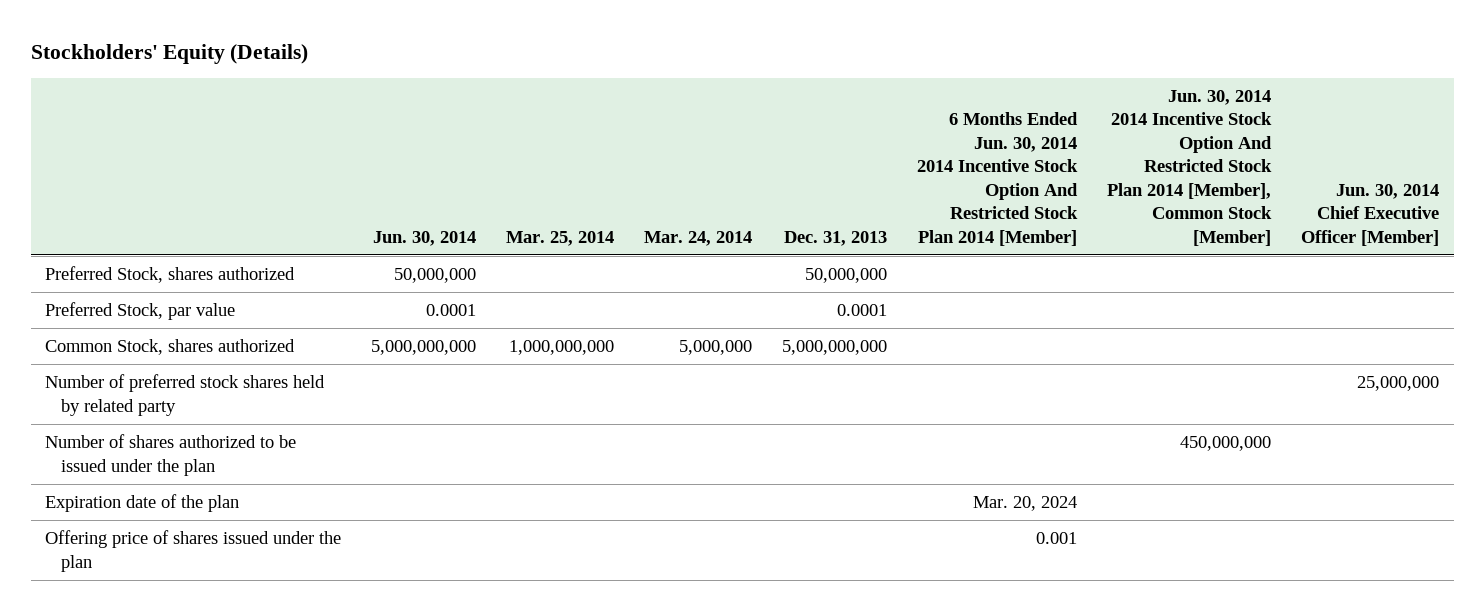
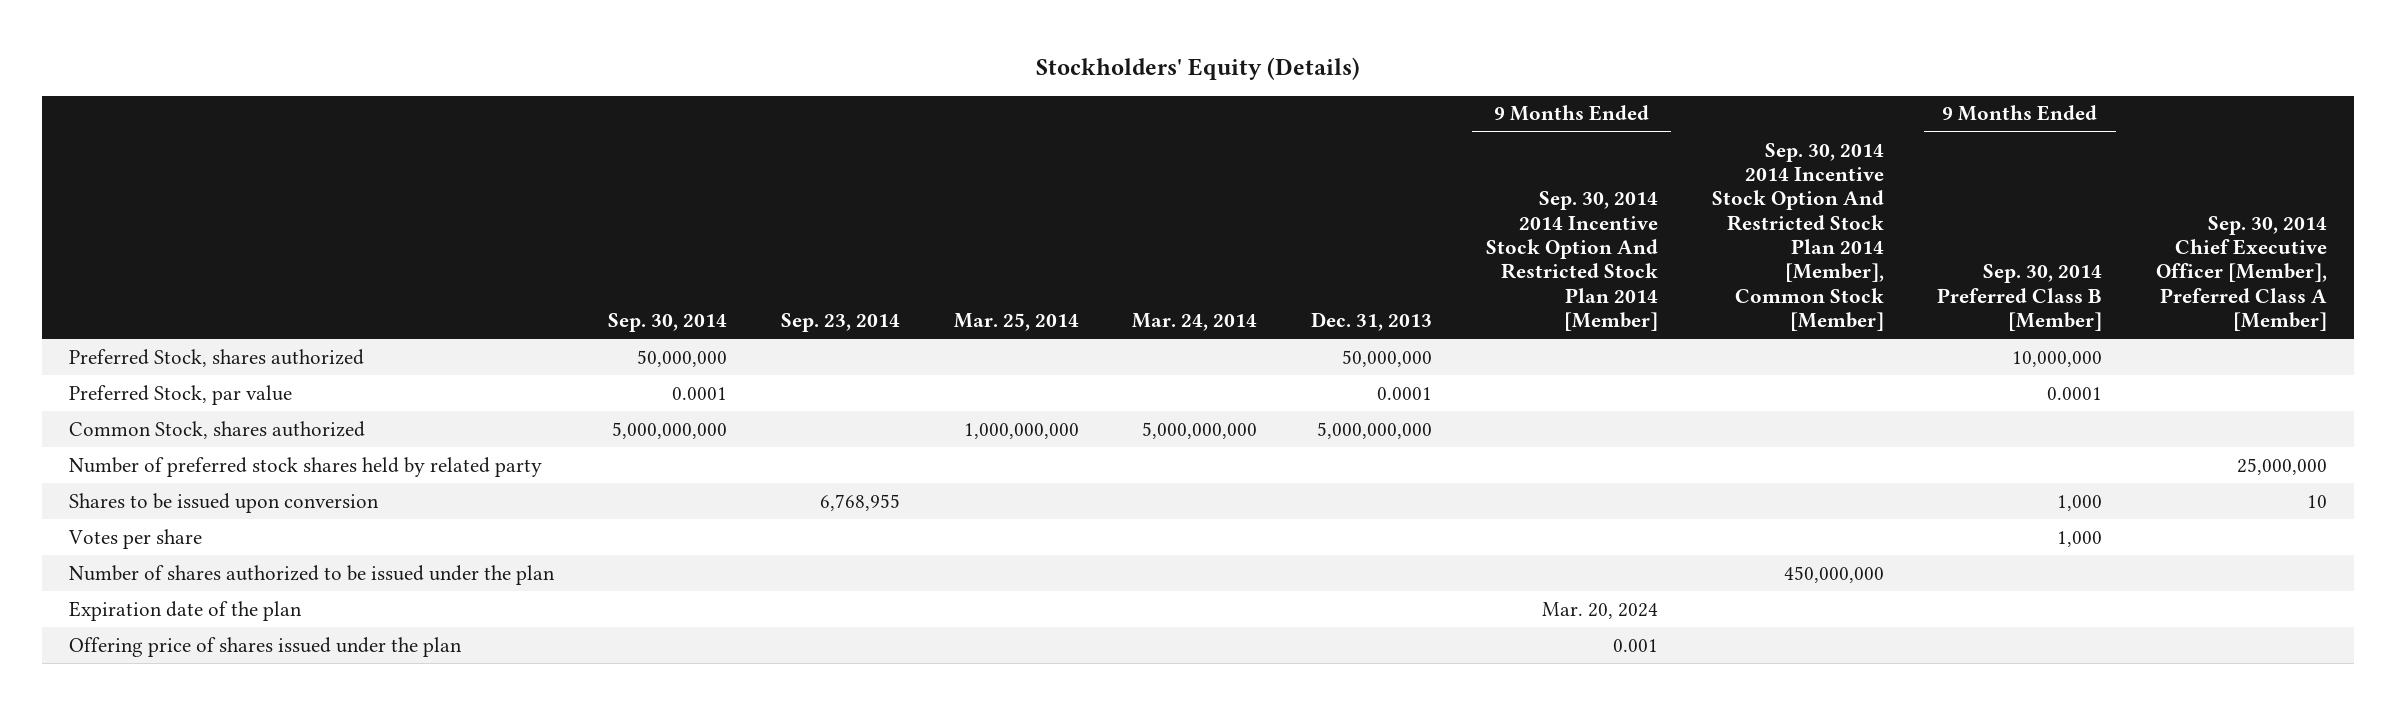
- | Jun. 30, 2014 | Mar. 25, 2014 | Mar. 24, 2014 | Dec. 31, 2013 | 6 Months Ended Jun. 30, 2014 2014 Incentive Stock Option And Restricted Stock Plan 2014 [Member] | Jun. 30, 2014 2014 Incentive Stock Option And Restricted Stock Plan 2014 [Member], Common Stock [Member] | Jun. 30, 2014 Chief Executive Officer [Member]
+ | Sep. 30, 2014 | Sep. 23, 2014 | Mar. 25, 2014 | Mar. 24, 2014 | Dec. 31, 2013 | 9 Months Ended Sep. 30, 2014 2014 Incentive Stock Option And Restricted Stock Plan 2014 [Member] | Sep. 30, 2014 2014 Incentive Stock Option And Restricted Stock Plan 2014 [Member], Common Stock [Member] | 9 Months Ended Sep. 30, 2014 Preferred Class B [Member] | Sep. 30, 2014 Chief Executive Officer [Member], Preferred Class A [Member]
- Common Stock, shares authorized | 5,000,000,000 | 1,000,000,000 | 5,000,000 | 5,000,000,000 | | |
+ Common Stock, shares authorized | 5,000,000,000 | | 1,000,000,000 | 5,000,000,000 | 5,000,000,000 | | | |
+ Shares to be issued upon conversion | | 6,768,955 | | | | | | 1,000 | 10
+ Votes per share | | | | | | | | 1,000 |

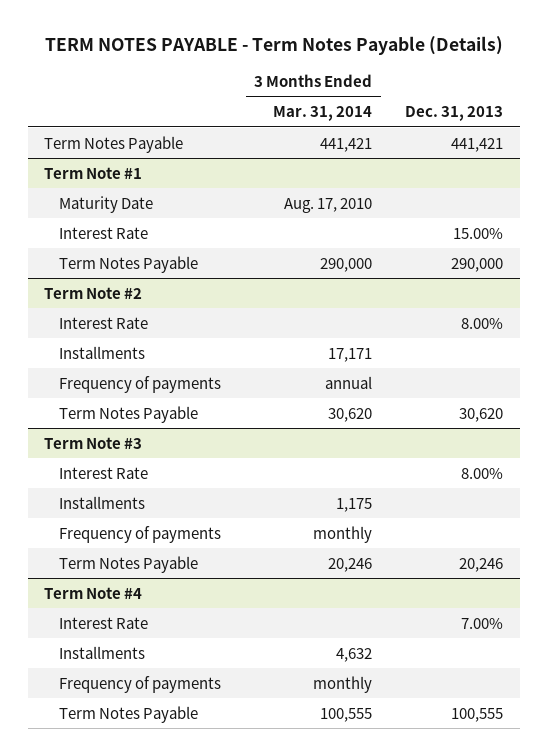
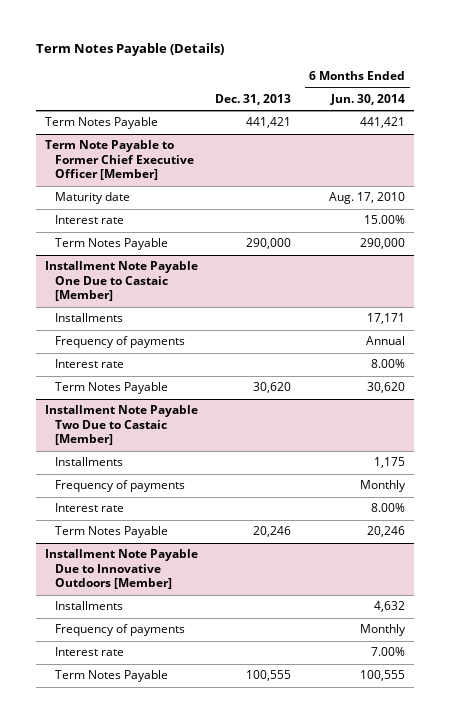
- TERM NOTES PAYABLE - Term Notes Payable (Details)
+ Term Notes Payable (Details)
- | 3 Months Ended Mar. 31, 2014 | Dec. 31, 2013
+ | Dec. 31, 2013 | 6 Months Ended Jun. 30, 2014
- Term Note #1
- Maturity Date | Aug. 17, 2010 |
- Interest Rate | | 15.00%
+ Term Note Payable to Former Chief Executive Officer [Member]
+ Maturity date | | Aug. 17, 2010
+ Interest rate | | 15.00%
- Term Note #2
- Interest Rate | | 8.00%
+ Installment Note Payable One Due to Castaic [Member]
+ Interest rate | | 8.00%
- Term Note #3
- Interest Rate | | 8.00%
+ Installment Note Payable Two Due to Castaic [Member]
+ Interest rate | | 8.00%
- Term Note #4
- Interest Rate | | 7.00%
+ Installment Note Payable Due to Innovative Outdoors [Member]
+ Interest rate | | 7.00%

